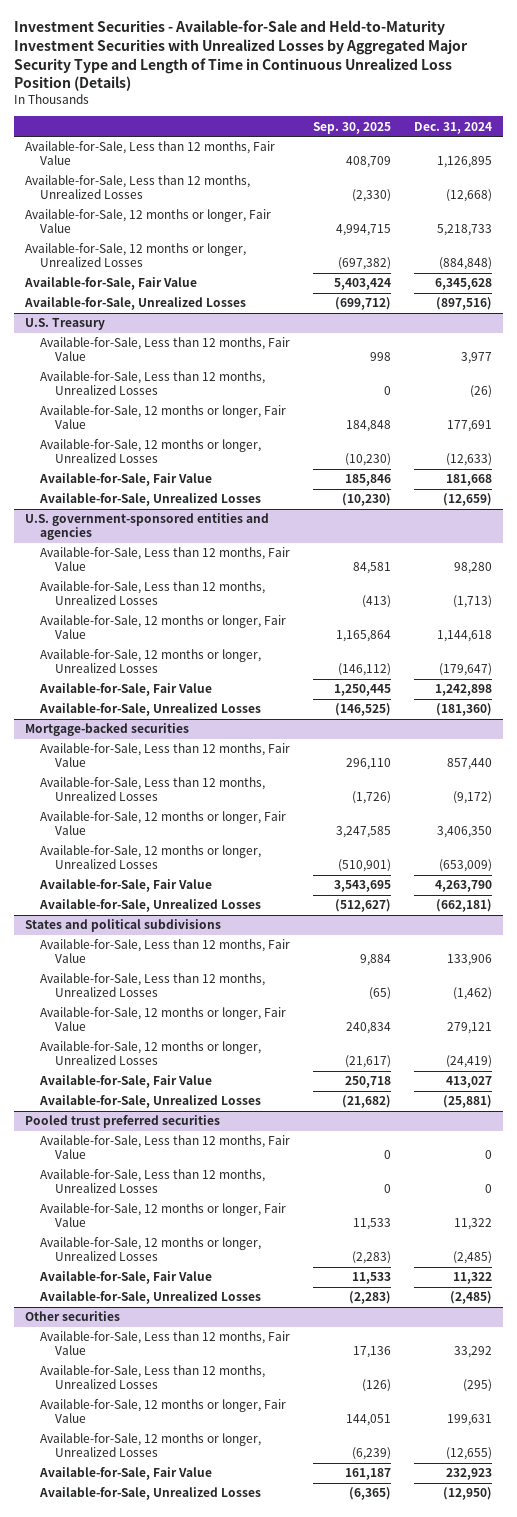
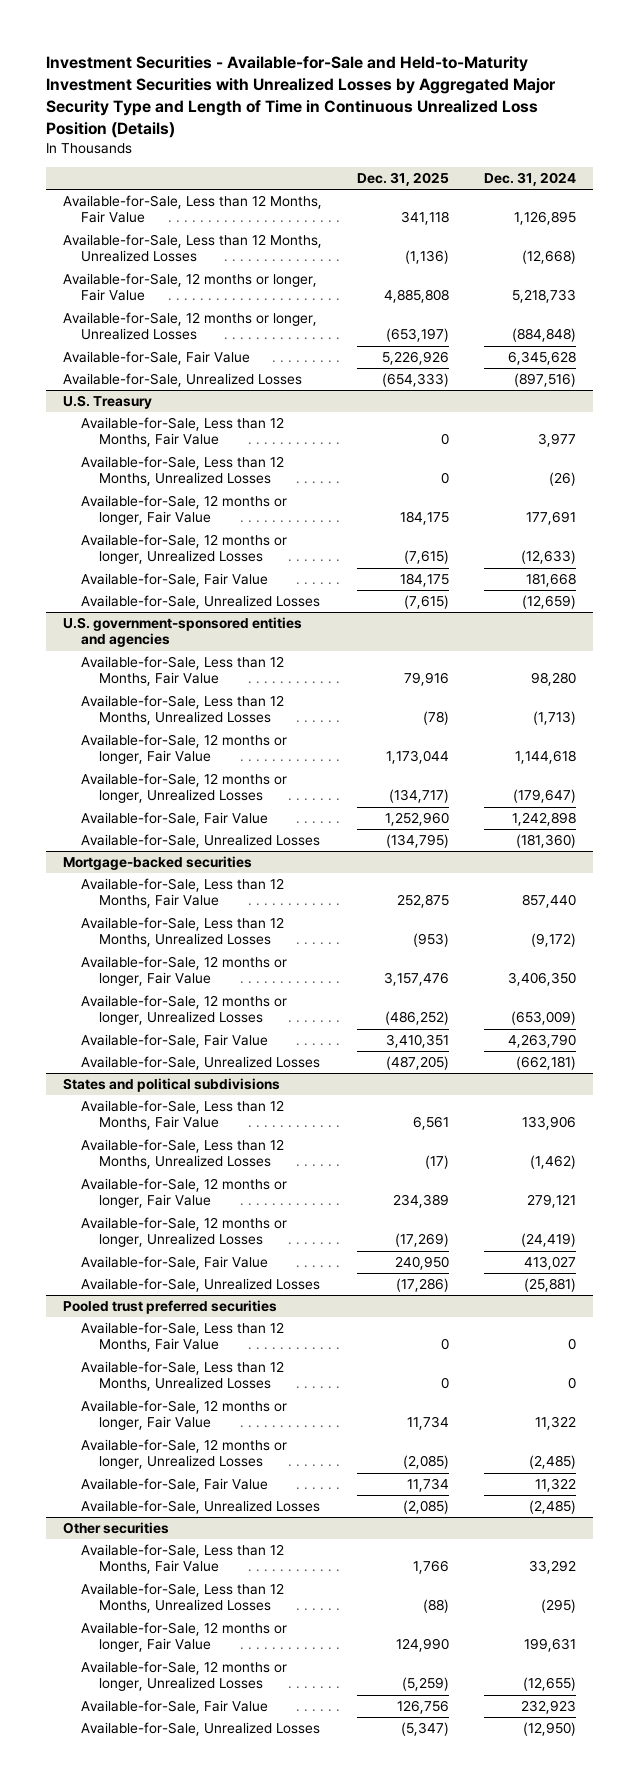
- | Sep. 30, 2025 | Dec. 31, 2024
+ | Dec. 31, 2025 | Dec. 31, 2024
- Available-for-Sale, Less than 12 months, Fair Value | 408,709 | 1,126,895
- Available-for-Sale, Less than 12 months, Unrealized Losses | (2,330) | (12,668)
+ Available-for-Sale, Less than 12 Months, Fair Value | 341,118 | 1,126,895
+ Available-for-Sale, Less than 12 Months, Unrealized Losses | (1,136) | (12,668)
@ U.S. Treasury
- Available-for-Sale, Less than 12 months, Fair Value | 998 | 3,977
- Available-for-Sale, Less than 12 months, Unrealized Losses | 0 | (26)
+ Available-for-Sale, Less than 12 Months, Fair Value | 0 | 3,977
+ Available-for-Sale, Less than 12 Months, Unrealized Losses | 0 | (26)
@ U.S. government-sponsored entities and agencies
- Available-for-Sale, Less than 12 months, Fair Value | 84,581 | 98,280
- Available-for-Sale, Less than 12 months, Unrealized Losses | (413) | (1,713)
+ Available-for-Sale, Less than 12 Months, Fair Value | 79,916 | 98,280
+ Available-for-Sale, Less than 12 Months, Unrealized Losses | (78) | (1,713)
@ Mortgage-backed securities
- Available-for-Sale, Less than 12 months, Fair Value | 296,110 | 857,440
- Available-for-Sale, Less than 12 months, Unrealized Losses | (1,726) | (9,172)
+ Available-for-Sale, Less than 12 Months, Fair Value | 252,875 | 857,440
+ Available-for-Sale, Less than 12 Months, Unrealized Losses | (953) | (9,172)
@ States and political subdivisions
- Available-for-Sale, Less than 12 months, Fair Value | 9,884 | 133,906
- Available-for-Sale, Less than 12 months, Unrealized Losses | (65) | (1,462)
+ Available-for-Sale, Less than 12 Months, Fair Value | 6,561 | 133,906
+ Available-for-Sale, Less than 12 Months, Unrealized Losses | (17) | (1,462)
@ Pooled trust preferred securities
- Available-for-Sale, Less than 12 months, Fair Value | 0 | 0
- Available-for-Sale, Less than 12 months, Unrealized Losses | 0 | 0
+ Available-for-Sale, Less than 12 Months, Fair Value | 0 | 0
+ Available-for-Sale, Less than 12 Months, Unrealized Losses | 0 | 0
@ Other securities
- Available-for-Sale, Less than 12 months, Fair Value | 17,136 | 33,292
- Available-for-Sale, Less than 12 months, Unrealized Losses | (126) | (295)
+ Available-for-Sale, Less than 12 Months, Fair Value | 1,766 | 33,292
+ Available-for-Sale, Less than 12 Months, Unrealized Losses | (88) | (295)

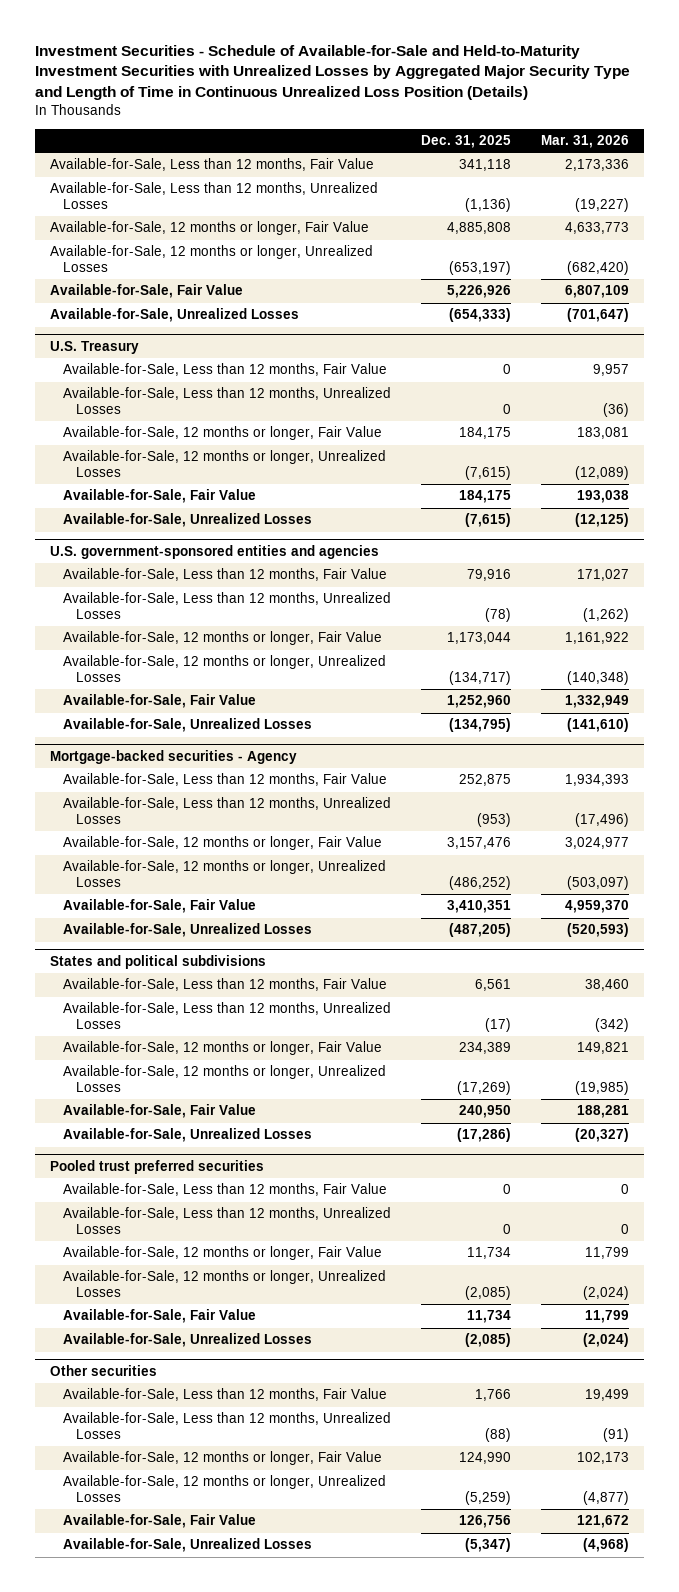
- Investment Securities - Available-for-Sale and Held-to-Maturity Investment Securities with Unrealized Losses by Aggregated Major Security Type and Length of Time in Continuous Unrealized Loss Position (Details)
+ Investment Securities - Schedule of Available-for-Sale and Held-to-Maturity Investment Securities with Unrealized Losses by Aggregated Major Security Type and Length of Time in Continuous Unrealized Loss Position (Details)
- | Dec. 31, 2025 | Dec. 31, 2024
+ | Dec. 31, 2025 | Mar. 31, 2026
- Available-for-Sale, Less than 12 Months, Fair Value | 341,118 | 1,126,895
- Available-for-Sale, Less than 12 Months, Unrealized Losses | (1,136) | (12,668)
+ Available-for-Sale, Less than 12 months, Fair Value | 341,118 | 2,173,336
+ Available-for-Sale, Less than 12 months, Unrealized Losses | (1,136) | (19,227)
@ U.S. Treasury
- Available-for-Sale, Less than 12 Months, Fair Value | 0 | 3,977
- Available-for-Sale, Less than 12 Months, Unrealized Losses | 0 | (26)
+ Available-for-Sale, Less than 12 months, Fair Value | 0 | 9,957
+ Available-for-Sale, Less than 12 months, Unrealized Losses | 0 | (36)
@ U.S. government-sponsored entities and agencies
- Available-for-Sale, Less than 12 Months, Fair Value | 79,916 | 98,280
- Available-for-Sale, Less than 12 Months, Unrealized Losses | (78) | (1,713)
+ Available-for-Sale, Less than 12 months, Fair Value | 79,916 | 171,027
+ Available-for-Sale, Less than 12 months, Unrealized Losses | (78) | (1,262)
- Mortgage-backed securities
- Available-for-Sale, Less than 12 Months, Fair Value | 252,875 | 857,440
- Available-for-Sale, Less than 12 Months, Unrealized Losses | (953) | (9,172)
+ Mortgage-backed securities - Agency
+ Available-for-Sale, Less than 12 months, Fair Value | 252,875 | 1,934,393
+ Available-for-Sale, Less than 12 months, Unrealized Losses | (953) | (17,496)
@ States and political subdivisions
- Available-for-Sale, Less than 12 Months, Fair Value | 6,561 | 133,906
- Available-for-Sale, Less than 12 Months, Unrealized Losses | (17) | (1,462)
+ Available-for-Sale, Less than 12 months, Fair Value | 6,561 | 38,460
+ Available-for-Sale, Less than 12 months, Unrealized Losses | (17) | (342)
@ Pooled trust preferred securities
- Available-for-Sale, Less than 12 Months, Fair Value | 0 | 0
- Available-for-Sale, Less than 12 Months, Unrealized Losses | 0 | 0
+ Available-for-Sale, Less than 12 months, Fair Value | 0 | 0
+ Available-for-Sale, Less than 12 months, Unrealized Losses | 0 | 0
@ Other securities
- Available-for-Sale, Less than 12 Months, Fair Value | 1,766 | 33,292
- Available-for-Sale, Less than 12 Months, Unrealized Losses | (88) | (295)
+ Available-for-Sale, Less than 12 months, Fair Value | 1,766 | 19,499
+ Available-for-Sale, Less than 12 months, Unrealized Losses | (88) | (91)

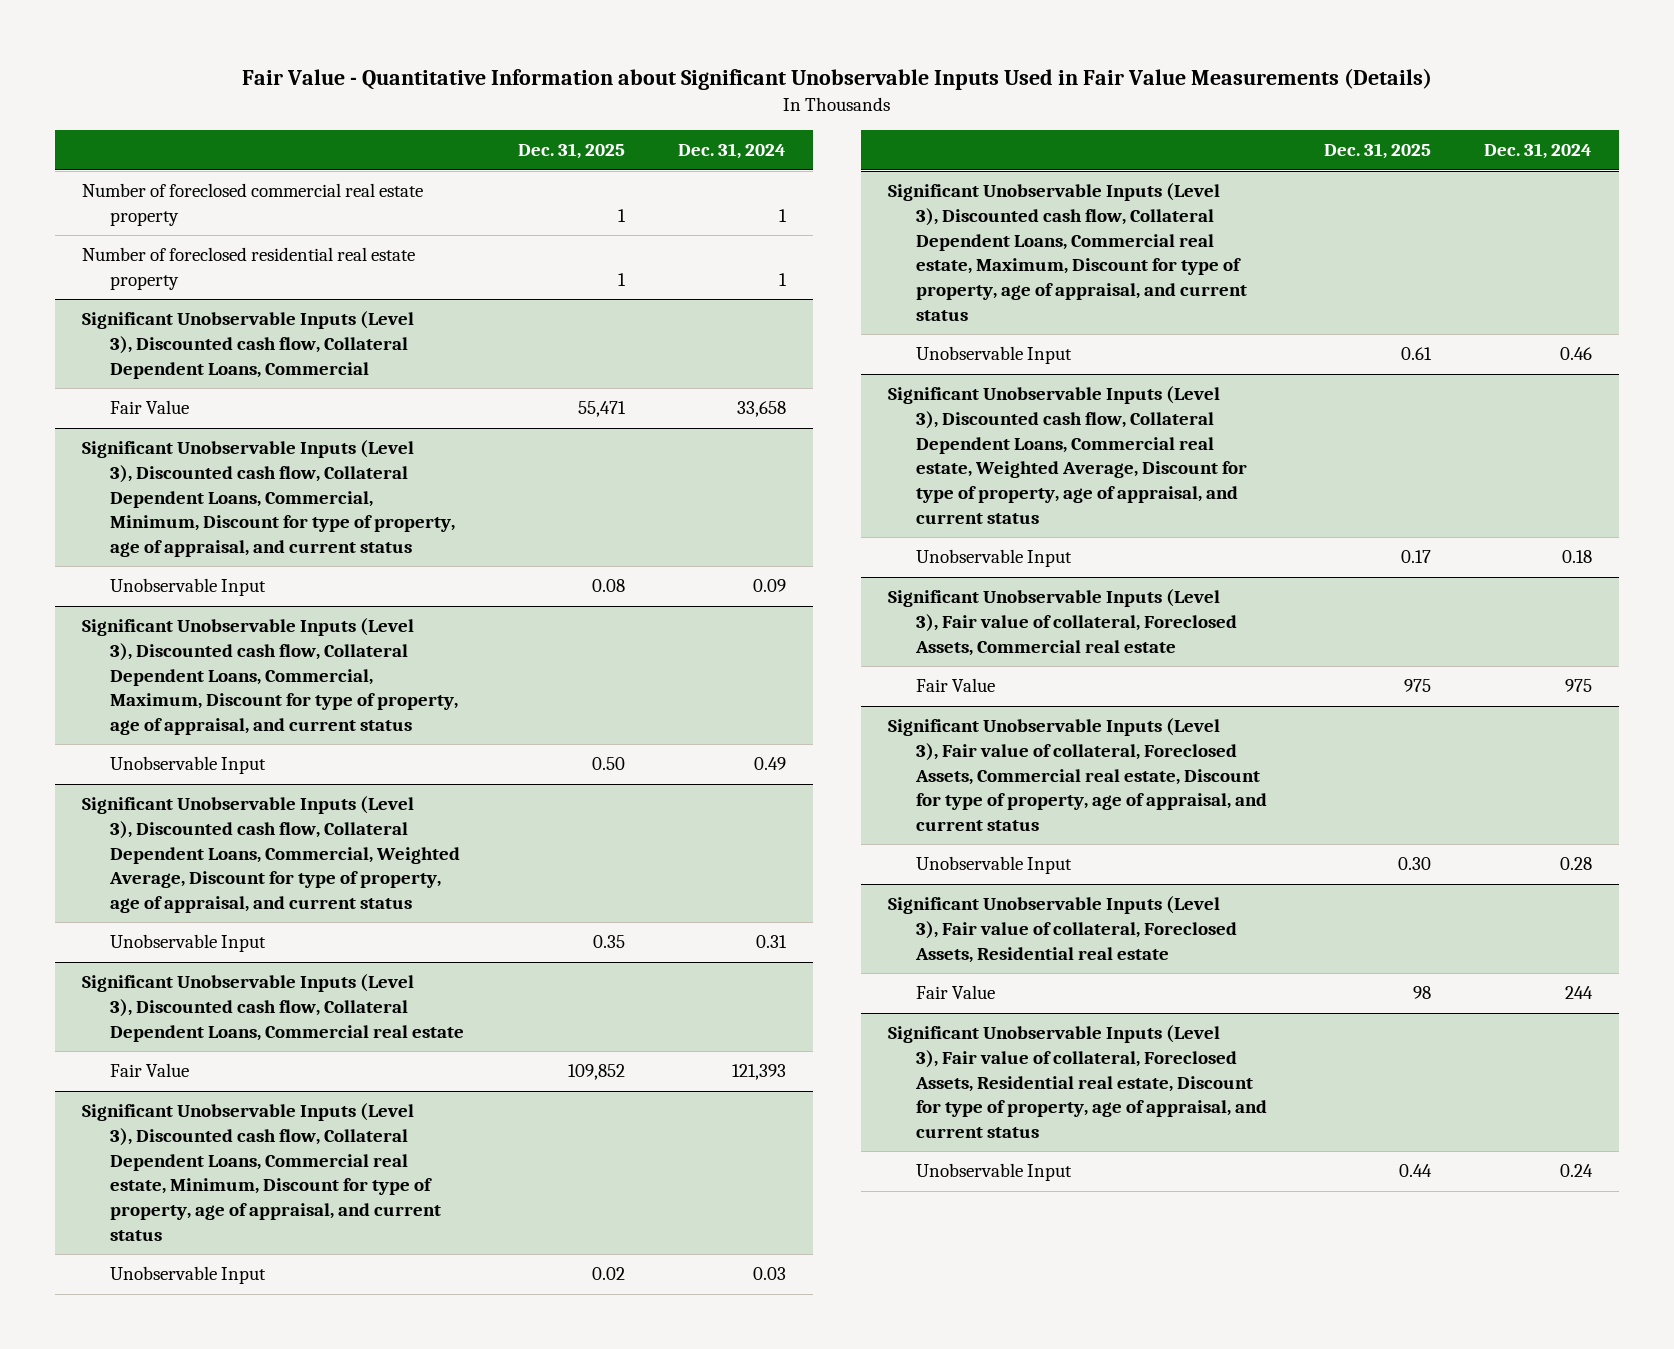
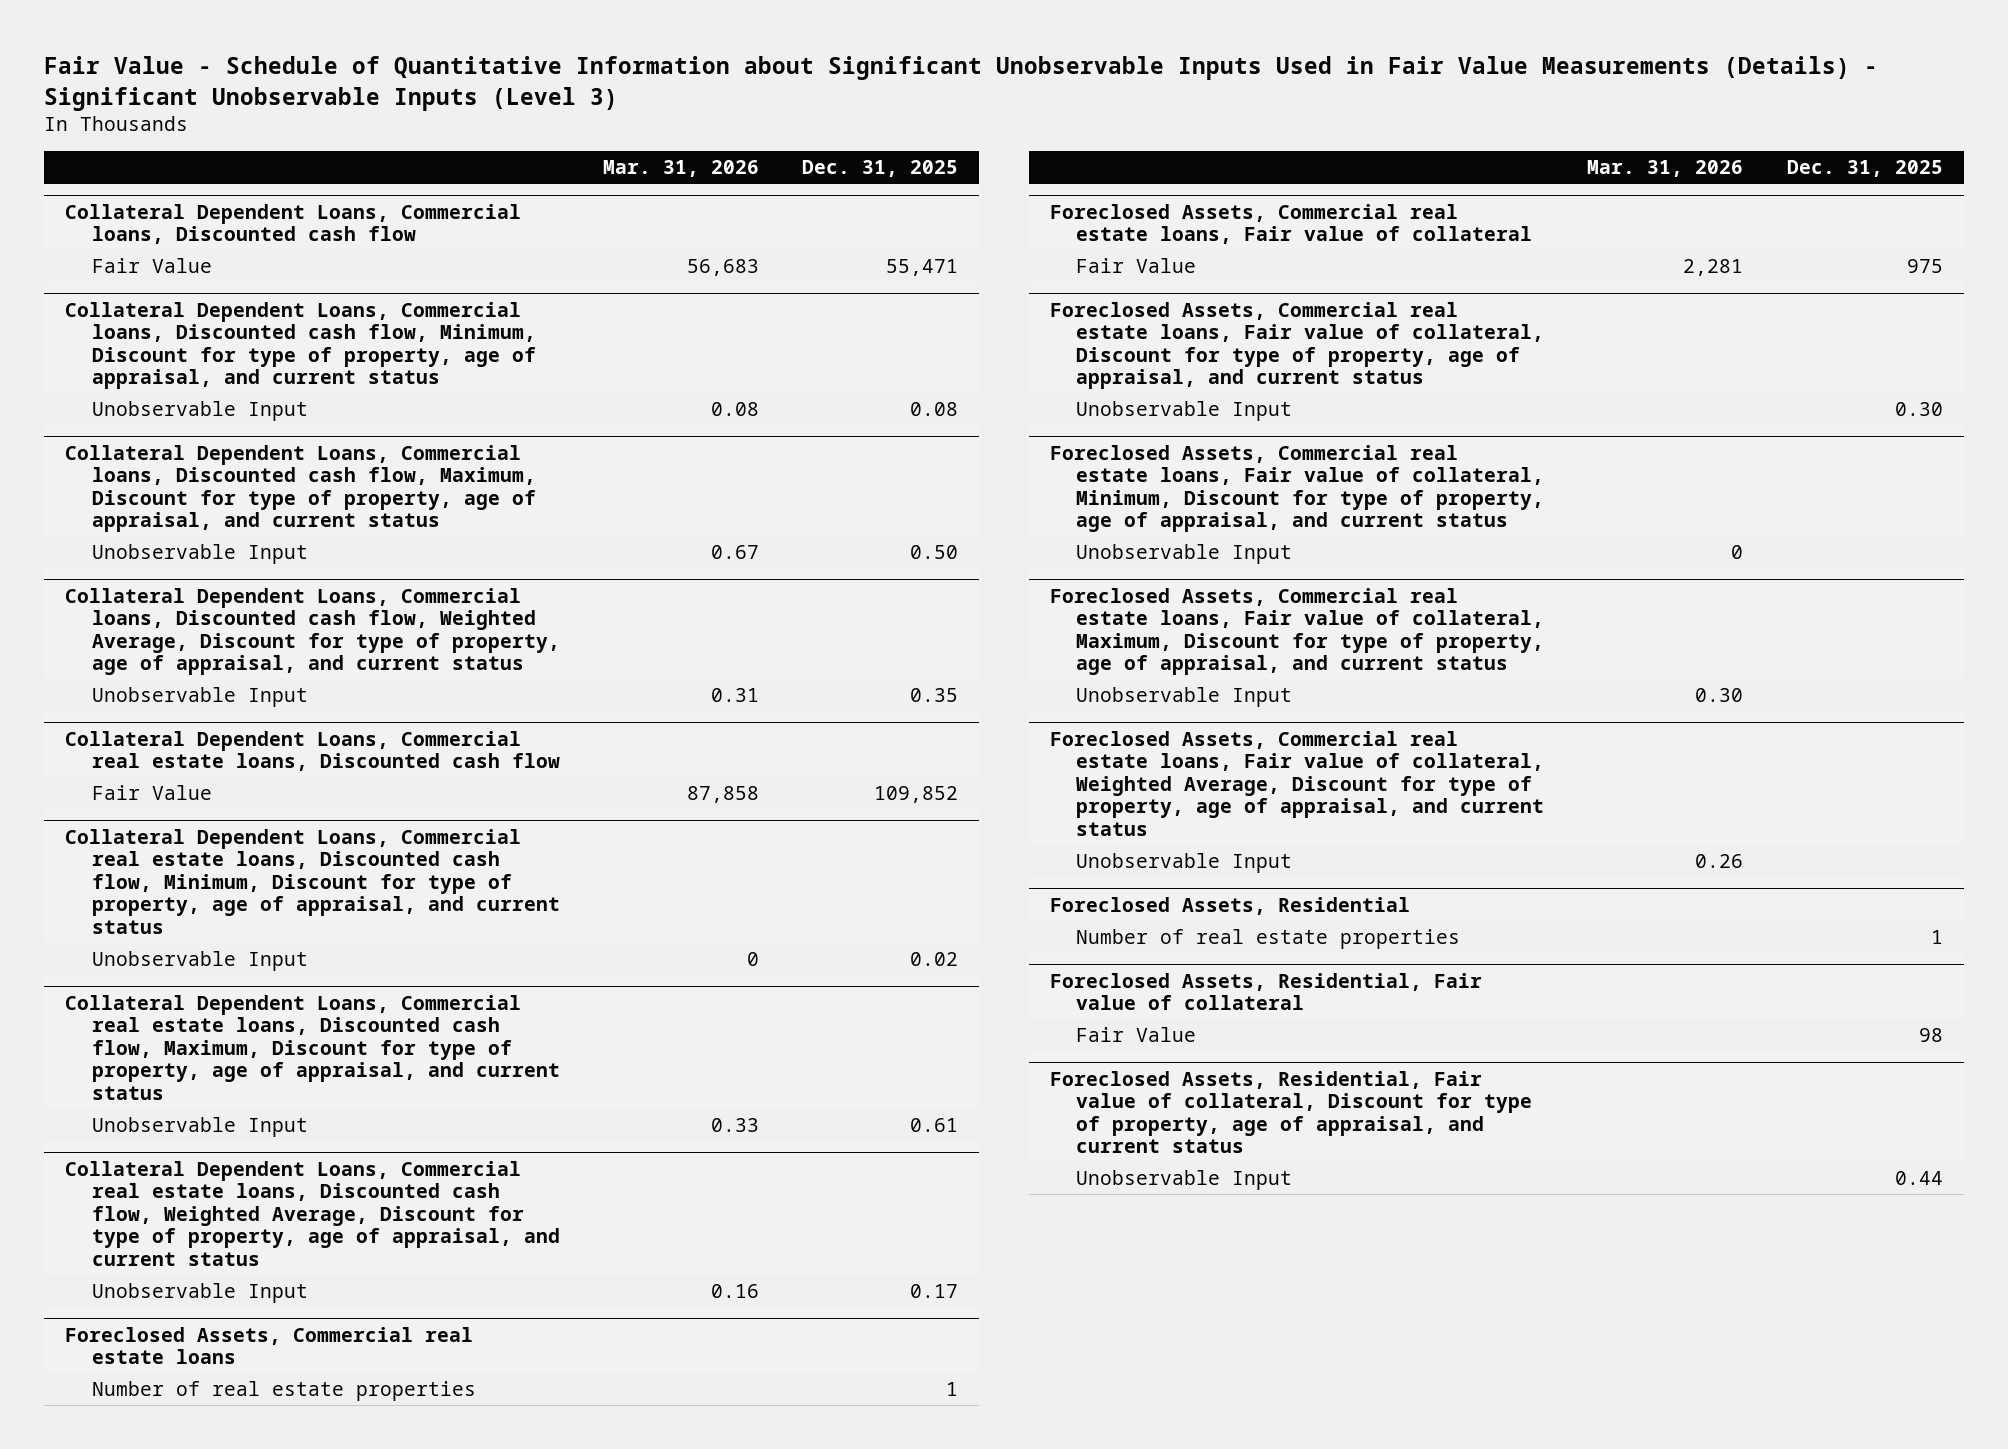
- Fair Value - Quantitative Information about Significant Unobservable Inputs Used in Fair Value Measurements (Details)
+ Fair Value - Schedule of Quantitative Information about Significant Unobservable Inputs Used in Fair Value Measurements (Details) - Significant Unobservable Inputs (Level 3)
- | Dec. 31, 2025 | Dec. 31, 2024
+ | Mar. 31, 2026 | Dec. 31, 2025
- Number of foreclosed commercial real estate property | 1 | 1
- Number of foreclosed residential real estate property | 1 | 1
- Significant Unobservable Inputs (Level 3), Discounted cash flow, Collateral Dependent Loans, Commercial
+ Collateral Dependent Loans, Commercial loans, Discounted cash flow
- Significant Unobservable Inputs (Level 3), Discounted cash flow, Collateral Dependent Loans, Commercial, Minimum, Discount for type of property, age of appraisal, and current status
+ Collateral Dependent Loans, Commercial loans, Discounted cash flow, Minimum, Discount for type of property, age of appraisal, and current status
- Significant Unobservable Inputs (Level 3), Discounted cash flow, Collateral Dependent Loans, Commercial, Maximum, Discount for type of property, age of appraisal, and current status
+ Collateral Dependent Loans, Commercial loans, Discounted cash flow, Maximum, Discount for type of property, age of appraisal, and current status
- Significant Unobservable Inputs (Level 3), Discounted cash flow, Collateral Dependent Loans, Commercial, Weighted Average, Discount for type of property, age of appraisal, and current status
+ Collateral Dependent Loans, Commercial loans, Discounted cash flow, Weighted Average, Discount for type of property, age of appraisal, and current status
- Significant Unobservable Inputs (Level 3), Discounted cash flow, Collateral Dependent Loans, Commercial real estate
+ Collateral Dependent Loans, Commercial real estate loans, Discounted cash flow
- Significant Unobservable Inputs (Level 3), Discounted cash flow, Collateral Dependent Loans, Commercial real estate, Minimum, Discount for type of property, age of appraisal, and current status
+ Collateral Dependent Loans, Commercial real estate loans, Discounted cash flow, Minimum, Discount for type of property, age of appraisal, and current status
- Significant Unobservable Inputs (Level 3), Discounted cash flow, Collateral Dependent Loans, Commercial real estate, Maximum, Discount for type of property, age of appraisal, and current status
+ Collateral Dependent Loans, Commercial real estate loans, Discounted cash flow, Maximum, Discount for type of property, age of appraisal, and current status
- Significant Unobservable Inputs (Level 3), Discounted cash flow, Collateral Dependent Loans, Commercial real estate, Weighted Average, Discount for type of property, age of appraisal, and current status
+ Collateral Dependent Loans, Commercial real estate loans, Discounted cash flow, Weighted Average, Discount for type of property, age of appraisal, and current status
- Significant Unobservable Inputs (Level 3), Fair value of collateral, Foreclosed Assets, Commercial real estate
+ Foreclosed Assets, Commercial real estate loans
+ Number of real estate properties | | 1
+ Foreclosed Assets, Commercial real estate loans, Fair value of collateral
- Significant Unobservable Inputs (Level 3), Fair value of collateral, Foreclosed Assets, Commercial real estate, Discount for type of property, age of appraisal, and current status
+ Foreclosed Assets, Commercial real estate loans, Fair value of collateral, Discount for type of property, age of appraisal, and current status
- Significant Unobservable Inputs (Level 3), Fair value of collateral, Foreclosed Assets, Residential real estate
+ Foreclosed Assets, Commercial real estate loans, Fair value of collateral, Minimum, Discount for type of property, age of appraisal, and current status
+ Unobservable Input | 0 |
+ Foreclosed Assets, Commercial real estate loans, Fair value of collateral, Maximum, Discount for type of property, age of appraisal, and current status
+ Unobservable Input | 0.30 |
+ Foreclosed Assets, Commercial real estate loans, Fair value of collateral, Weighted Average, Discount for type of property, age of appraisal, and current status
+ Unobservable Input | 0.26 |
+ Foreclosed Assets, Residential
+ Number of real estate properties | | 1
+ Foreclosed Assets, Residential, Fair value of collateral
- Significant Unobservable Inputs (Level 3), Fair value of collateral, Foreclosed Assets, Residential real estate, Discount for type of property, age of appraisal, and current status
+ Foreclosed Assets, Residential, Fair value of collateral, Discount for type of property, age of appraisal, and current status

